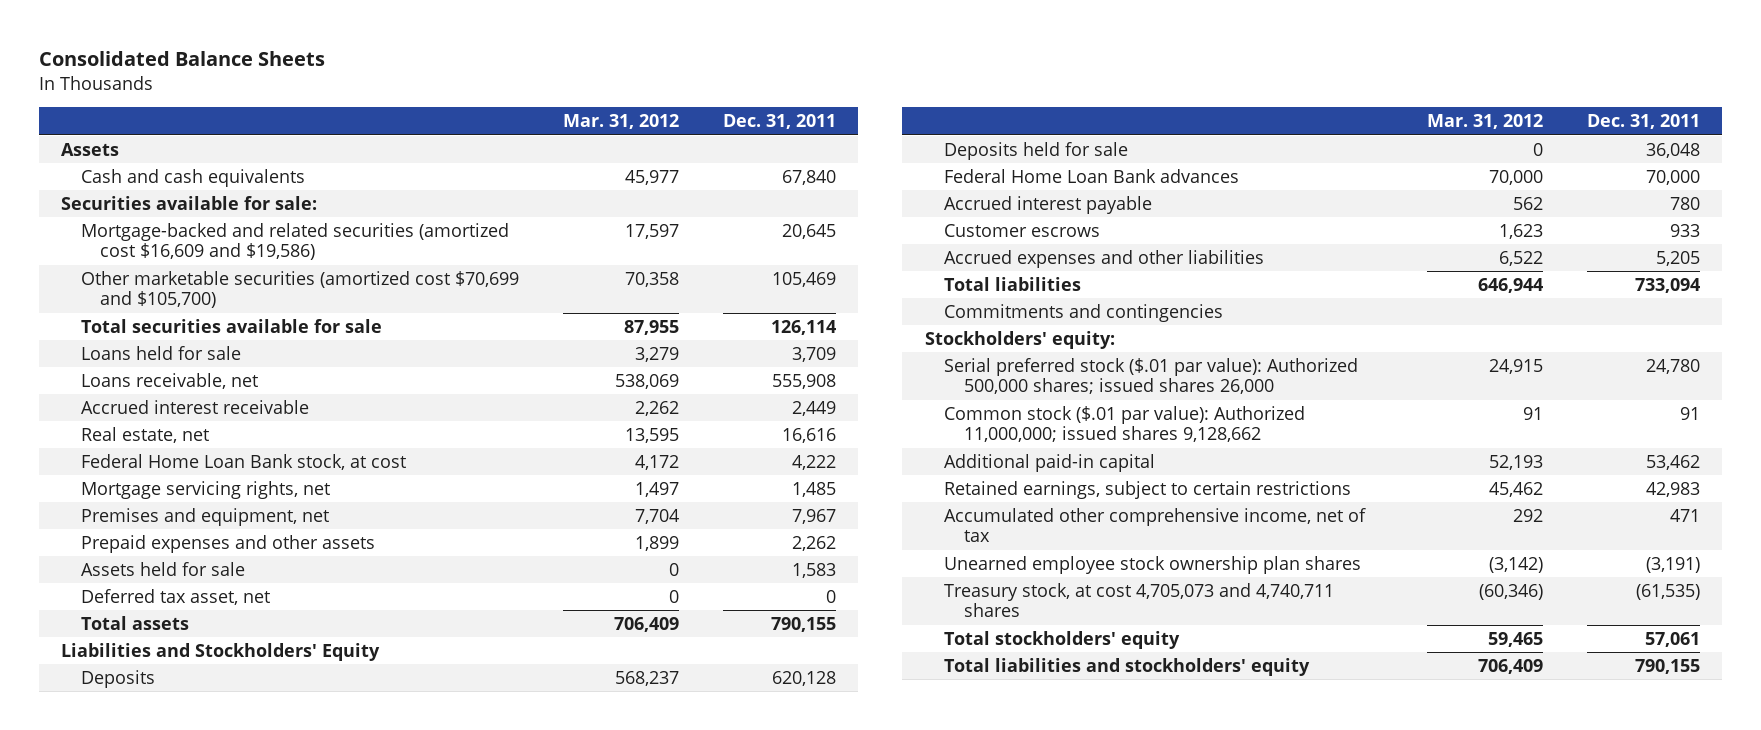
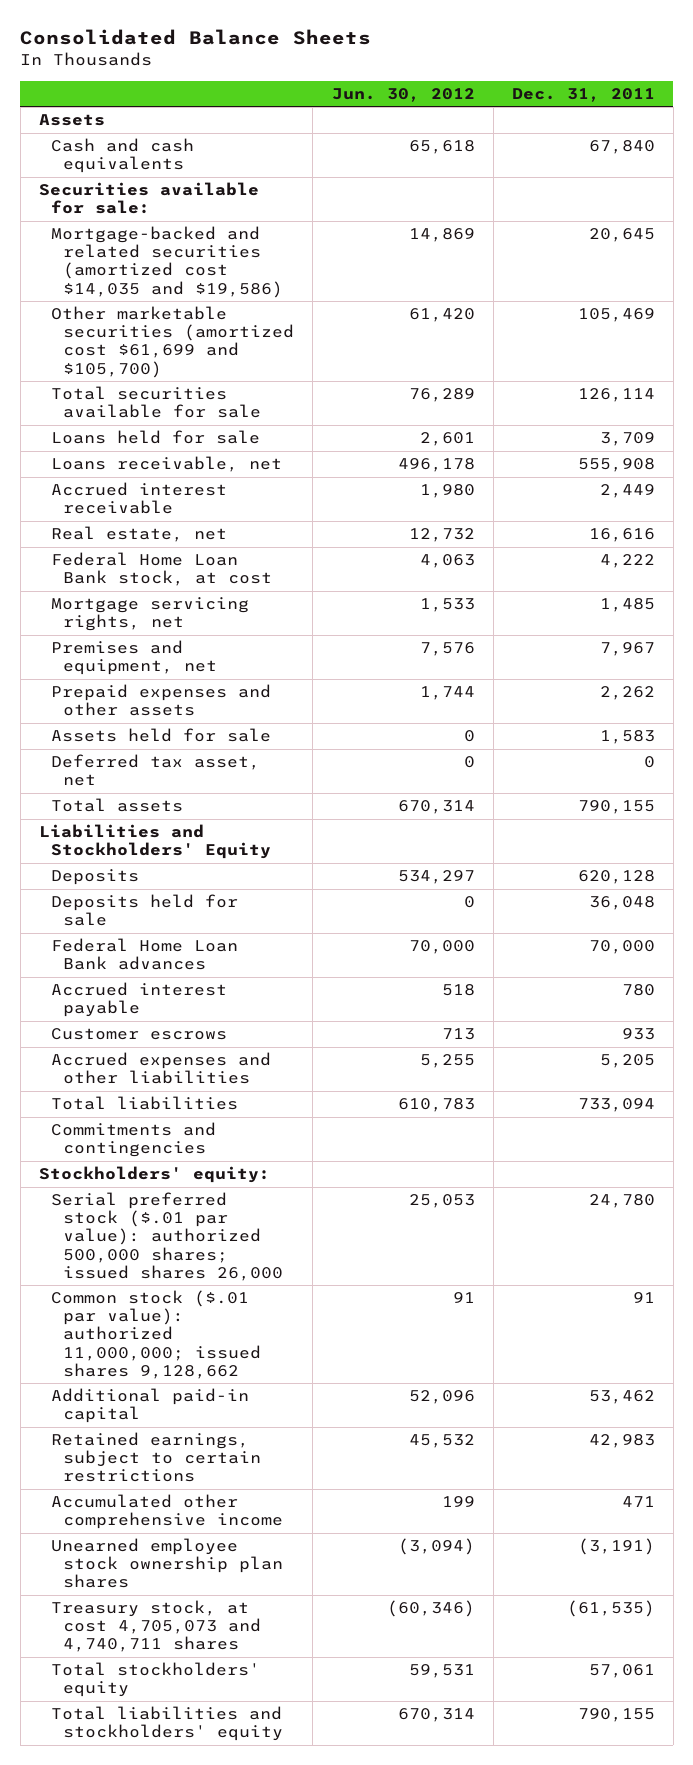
- | Mar. 31, 2012 | Dec. 31, 2011
+ | Jun. 30, 2012 | Dec. 31, 2011
- Mortgage-backed and related securities (amortized cost $16,609 and $19,586) | 17,597 | 20,645
- Other marketable securities (amortized cost $70,699 and $105,700) | 70,358 | 105,469
+ Mortgage-backed and related securities (amortized cost $14,035 and $19,586) | 14,869 | 20,645
+ Other marketable securities (amortized cost $61,699 and $105,700) | 61,420 | 105,469
- Serial preferred stock ($.01 par value): Authorized 500,000 shares; issued shares 26,000 | 24,915 | 24,780
- Common stock ($.01 par value): Authorized 11,000,000; issued shares 9,128,662 | 91 | 91
+ Serial preferred stock ($.01 par value): authorized 500,000 shares; issued shares 26,000 | 25,053 | 24,780
+ Common stock ($.01 par value): authorized 11,000,000; issued shares 9,128,662 | 91 | 91
- Accumulated other comprehensive income, net of tax | 292 | 471
+ Accumulated other comprehensive income | 199 | 471

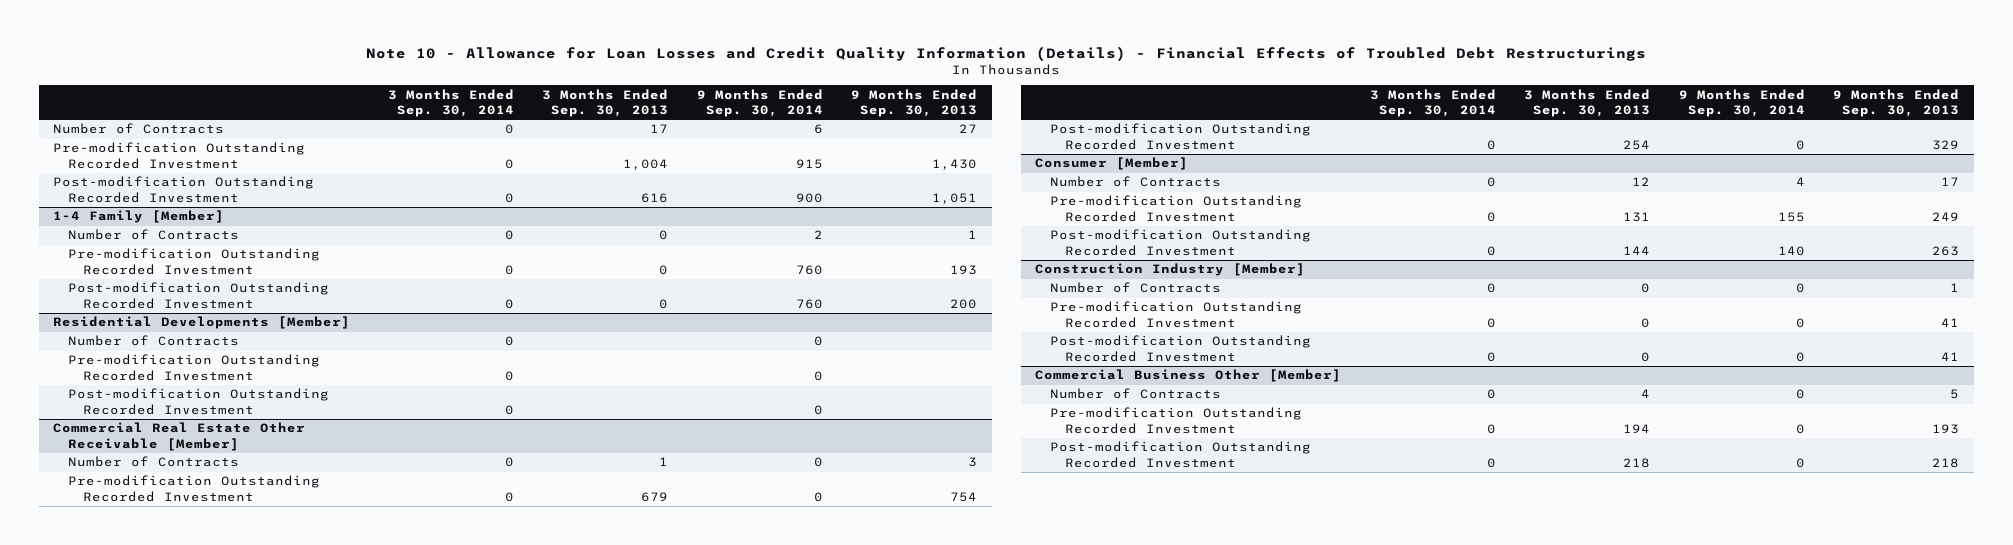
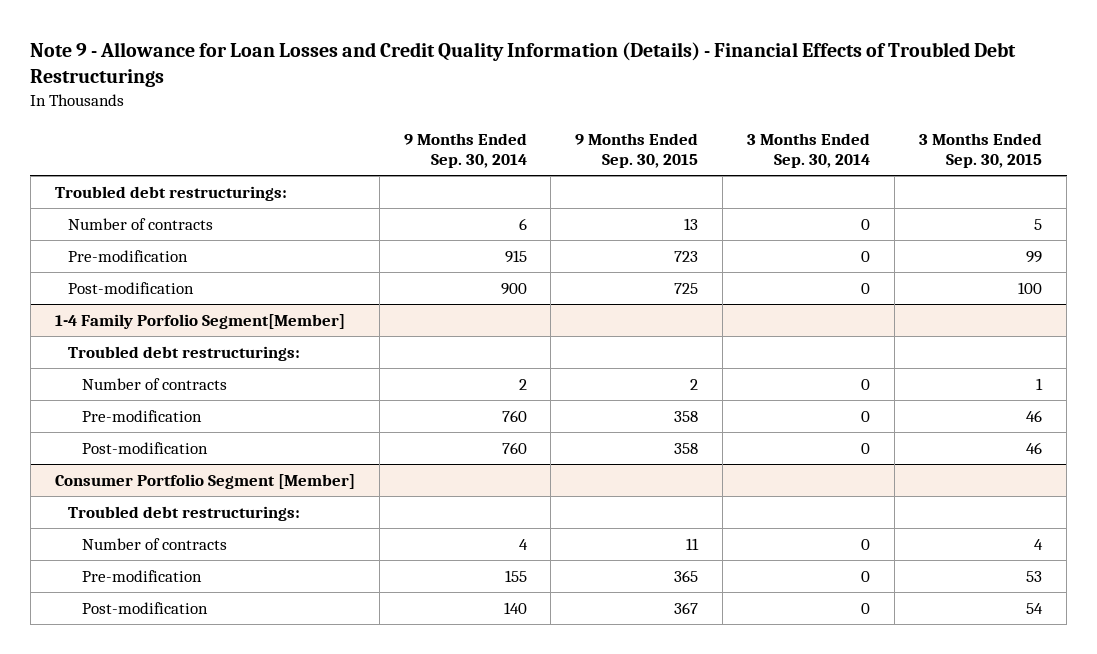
- Note 10 - Allowance for Loan Losses and Credit Quality Information (Details) - Financial Effects of Troubled Debt Restructurings
+ Note 9 - Allowance for Loan Losses and Credit Quality Information (Details) - Financial Effects of Troubled Debt Restructurings
- | 3 Months Ended Sep. 30, 2014 | 3 Months Ended Sep. 30, 2013 | 9 Months Ended Sep. 30, 2014 | 9 Months Ended Sep. 30, 2013
+ | 9 Months Ended Sep. 30, 2014 | 9 Months Ended Sep. 30, 2015 | 3 Months Ended Sep. 30, 2014 | 3 Months Ended Sep. 30, 2015
- Number of Contracts | 0 | 17 | 6 | 27
- Pre-modification Outstanding Recorded Investment | 0 | 1,004 | 915 | 1,430
- Post-modification Outstanding Recorded Investment | 0 | 616 | 900 | 1,051
- 1-4 Family [Member]
- Number of Contracts | 0 | 0 | 2 | 1
- Pre-modification Outstanding Recorded Investment | 0 | 0 | 760 | 193
- Post-modification Outstanding Recorded Investment | 0 | 0 | 760 | 200
- Residential Developments [Member]
- Number of Contracts | 0 | | 0 |
- Pre-modification Outstanding Recorded Investment | 0 | | 0 |
- Post-modification Outstanding Recorded Investment | 0 | | 0 |
- Commercial Real Estate Other Receivable [Member]
- Number of Contracts | 0 | 1 | 0 | 3
- Pre-modification Outstanding Recorded Investment | 0 | 679 | 0 | 754
- Post-modification Outstanding Recorded Investment | 0 | 254 | 0 | 329
- Consumer [Member]
- Number of Contracts | 0 | 12 | 4 | 17
- Pre-modification Outstanding Recorded Investment | 0 | 131 | 155 | 249
- Post-modification Outstanding Recorded Investment | 0 | 144 | 140 | 263
- Construction Industry [Member]
- Number of Contracts | 0 | 0 | 0 | 1
- Pre-modification Outstanding Recorded Investment | 0 | 0 | 0 | 41
- Post-modification Outstanding Recorded Investment | 0 | 0 | 0 | 41
- Commercial Business Other [Member]
- Number of Contracts | 0 | 4 | 0 | 5
- Pre-modification Outstanding Recorded Investment | 0 | 194 | 0 | 193
- Post-modification Outstanding Recorded Investment | 0 | 218 | 0 | 218
+ Troubled debt restructurings:
+ Number of contracts | 6 | 13 | 0 | 5
+ Pre-modification | 915 | 723 | 0 | 99
+ Post-modification | 900 | 725 | 0 | 100
+ 1-4 Family Porfolio Segment[Member]
+ Troubled debt restructurings:
+ Number of contracts | 2 | 2 | 0 | 1
+ Pre-modification | 760 | 358 | 0 | 46
+ Post-modification | 760 | 358 | 0 | 46
+ Consumer Portfolio Segment [Member]
+ Troubled debt restructurings:
+ Number of contracts | 4 | 11 | 0 | 4
+ Pre-modification | 155 | 365 | 0 | 53
+ Post-modification | 140 | 367 | 0 | 54

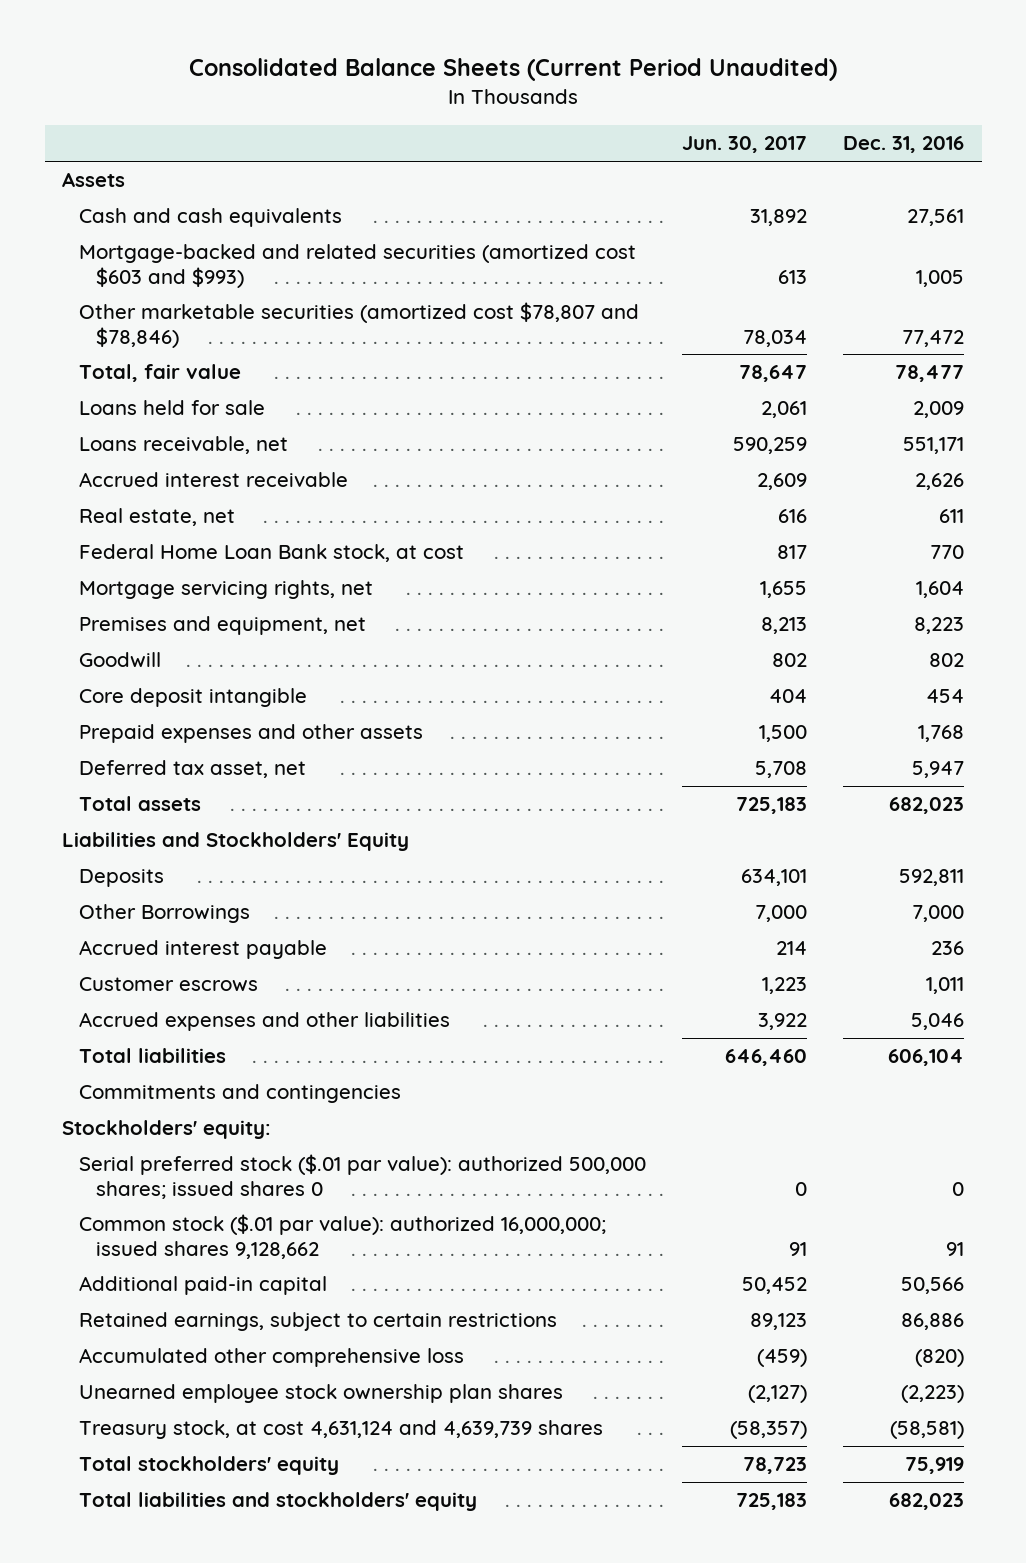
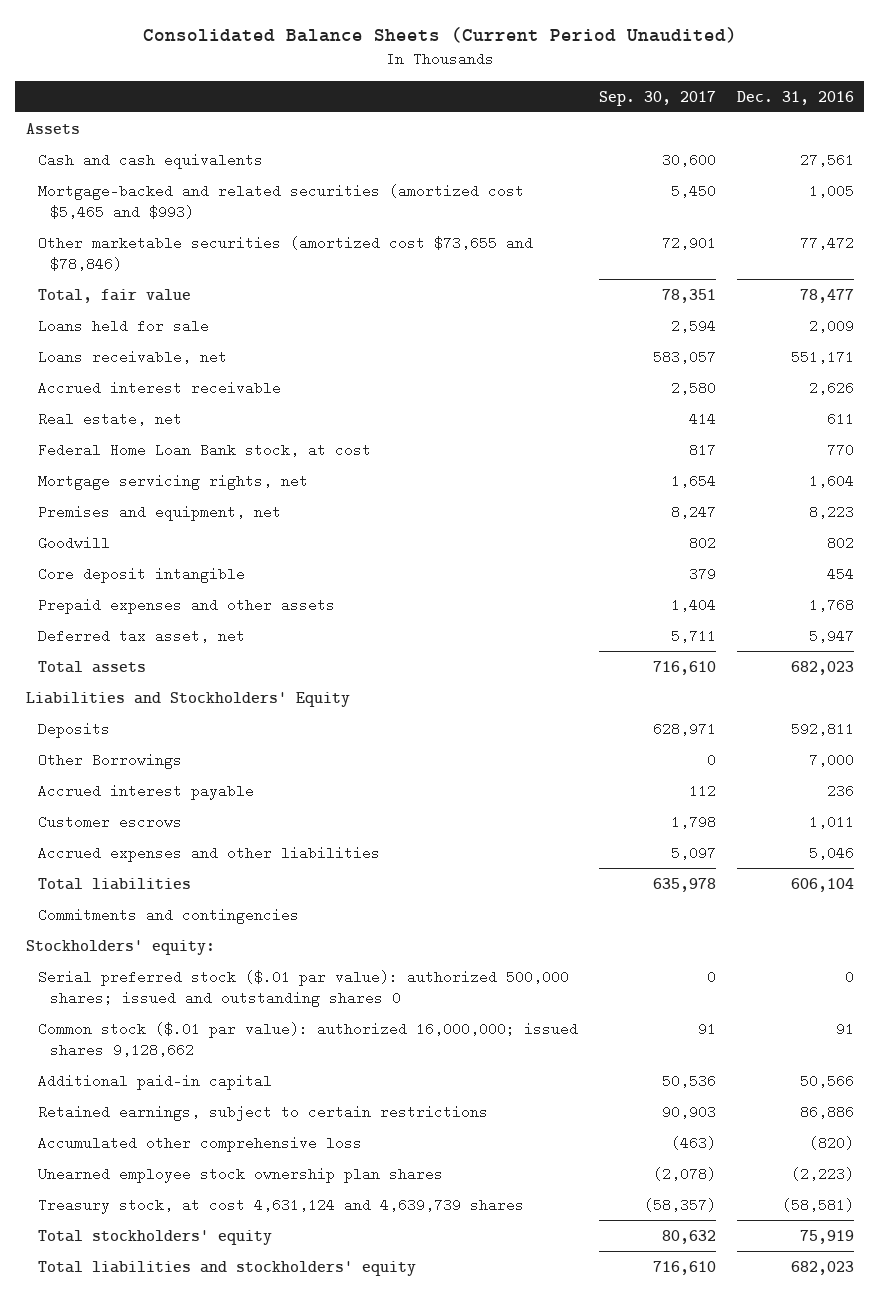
- | Jun. 30, 2017 | Dec. 31, 2016
+ | Sep. 30, 2017 | Dec. 31, 2016
- Mortgage-backed and related securities (amortized cost $603 and $993) | 613 | 1,005
- Other marketable securities (amortized cost $78,807 and $78,846) | 78,034 | 77,472
+ Mortgage-backed and related securities (amortized cost $5,465 and $993) | 5,450 | 1,005
+ Other marketable securities (amortized cost $73,655 and $78,846) | 72,901 | 77,472
- Serial preferred stock ($.01 par value): authorized 500,000 shares; issued shares 0 | 0 | 0
+ Serial preferred stock ($.01 par value): authorized 500,000 shares; issued and outstanding shares 0 | 0 | 0

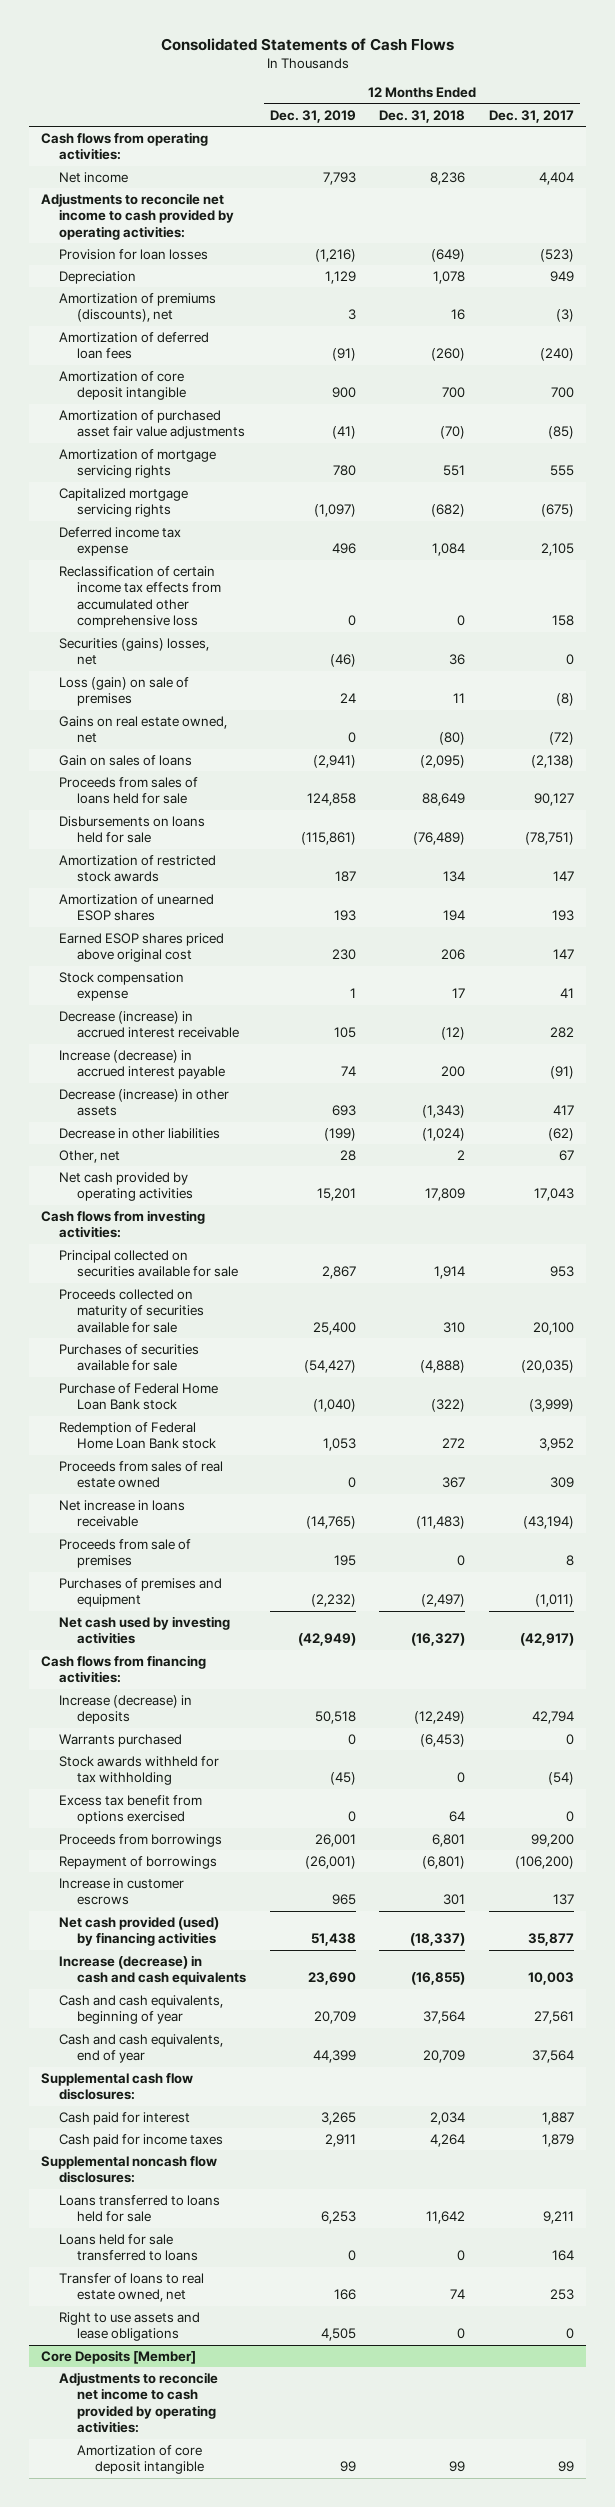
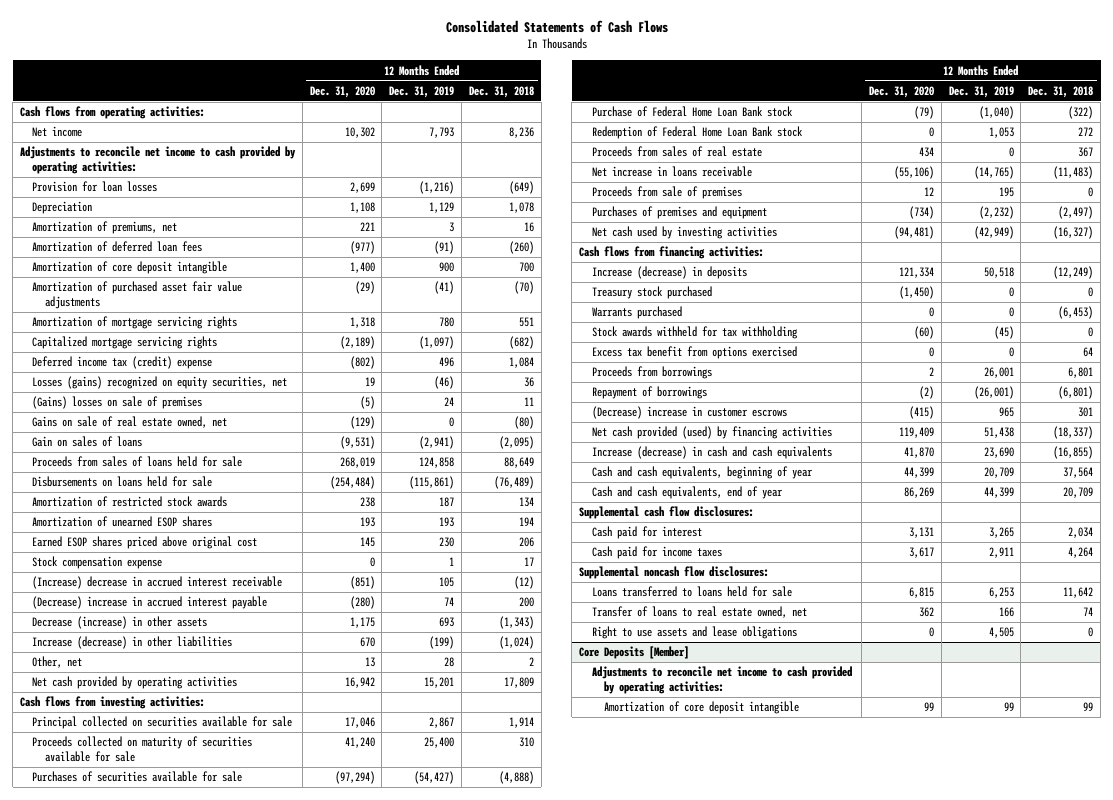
- | 12 Months Ended Dec. 31, 2019 | 12 Months Ended Dec. 31, 2018 | 12 Months Ended Dec. 31, 2017
+ | 12 Months Ended Dec. 31, 2020 | 12 Months Ended Dec. 31, 2019 | 12 Months Ended Dec. 31, 2018
- Amortization of premiums (discounts), net | 3 | 16 | (3)
+ Amortization of premiums, net | 221 | 3 | 16
- Deferred income tax expense | 496 | 1,084 | 2,105
- Reclassification of certain income tax effects from accumulated other comprehensive loss | 0 | 0 | 158
- Securities (gains) losses, net | (46) | 36 | 0
- Loss (gain) on sale of premises | 24 | 11 | (8)
- Gains on real estate owned, net | 0 | (80) | (72)
+ Deferred income tax (credit) expense | (802) | 496 | 1,084
+ Losses (gains) recognized on equity securities, net | 19 | (46) | 36
+ (Gains) losses on sale of premises | (5) | 24 | 11
+ Gains on sale of real estate owned, net | (129) | 0 | (80)
- Decrease (increase) in accrued interest receivable | 105 | (12) | 282
- Increase (decrease) in accrued interest payable | 74 | 200 | (91)
+ (Increase) decrease in accrued interest receivable | (851) | 105 | (12)
+ (Decrease) increase in accrued interest payable | (280) | 74 | 200
- Decrease in other liabilities | (199) | (1,024) | (62)
+ Increase (decrease) in other liabilities | 670 | (199) | (1,024)
- Proceeds from sales of real estate owned | 0 | 367 | 309
+ Proceeds from sales of real estate | 434 | 0 | 367
+ Treasury stock purchased | (1,450) | 0 | 0
- Increase in customer escrows | 965 | 301 | 137
+ (Decrease) increase in customer escrows | (415) | 965 | 301
- Loans held for sale transferred to loans | 0 | 0 | 164

